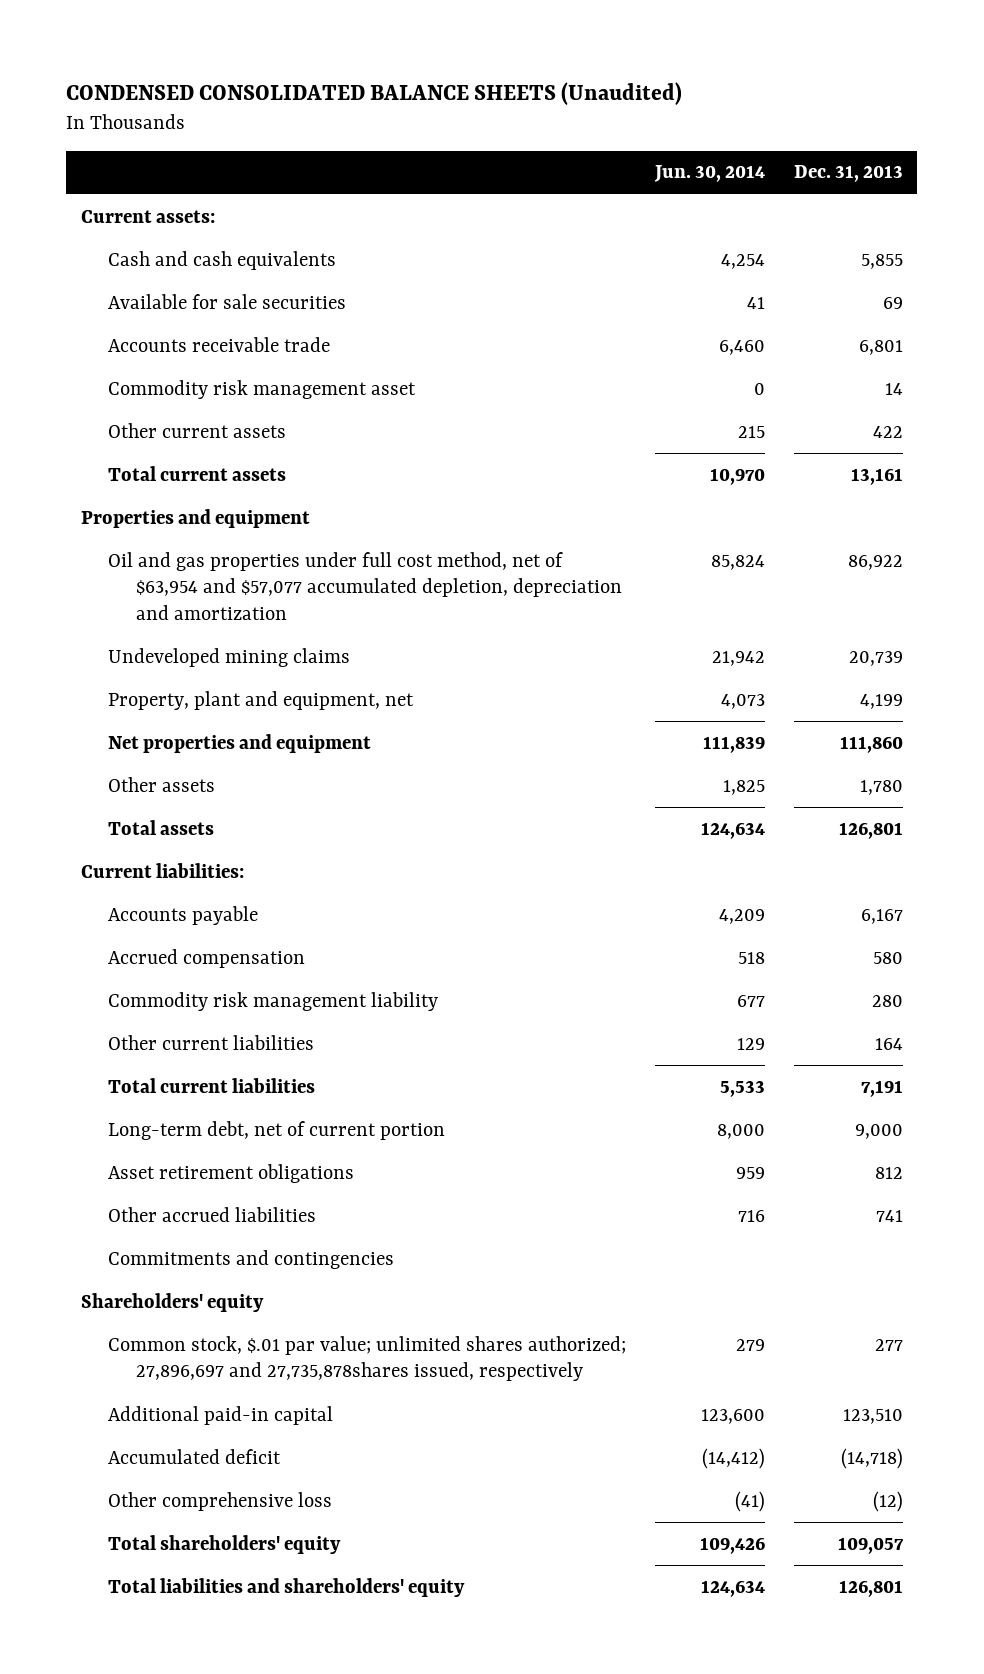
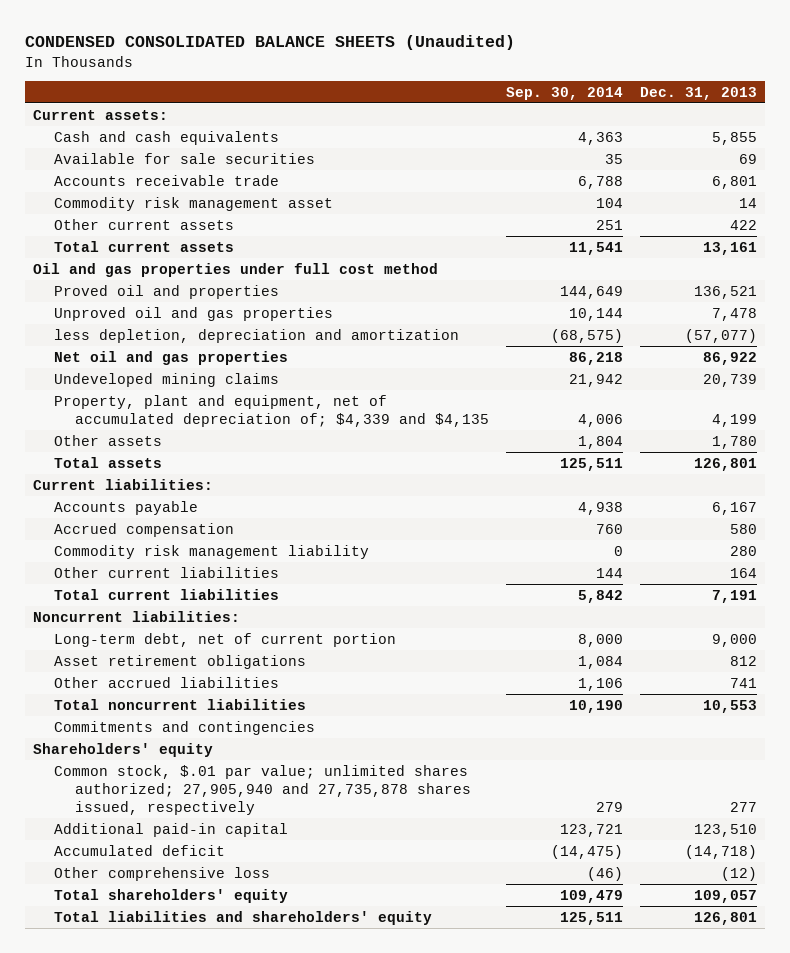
- | Jun. 30, 2014 | Dec. 31, 2013
+ | Sep. 30, 2014 | Dec. 31, 2013
- Properties and equipment
- Oil and gas properties under full cost method, net of $63,954 and $57,077 accumulated depletion, depreciation and amortization | 85,824 | 86,922
+ Oil and gas properties under full cost method
+ Proved oil and properties | 144,649 | 136,521
+ Unproved oil and gas properties | 10,144 | 7,478
+ less depletion, depreciation and amortization | (68,575) | (57,077)
+ Net oil and gas properties | 86,218 | 86,922
- Property, plant and equipment, net | 4,073 | 4,199
- Net properties and equipment | 111,839 | 111,860
+ Property, plant and equipment, net of accumulated depreciation of; $4,339 and $4,135 | 4,006 | 4,199
+ Noncurrent liabilities:
+ Total noncurrent liabilities | 10,190 | 10,553
- Common stock, $.01 par value; unlimited shares authorized; 27,896,697 and 27,735,878shares issued, respectively | 279 | 277
+ Common stock, $.01 par value; unlimited shares authorized; 27,905,940 and 27,735,878 shares issued, respectively | 279 | 277

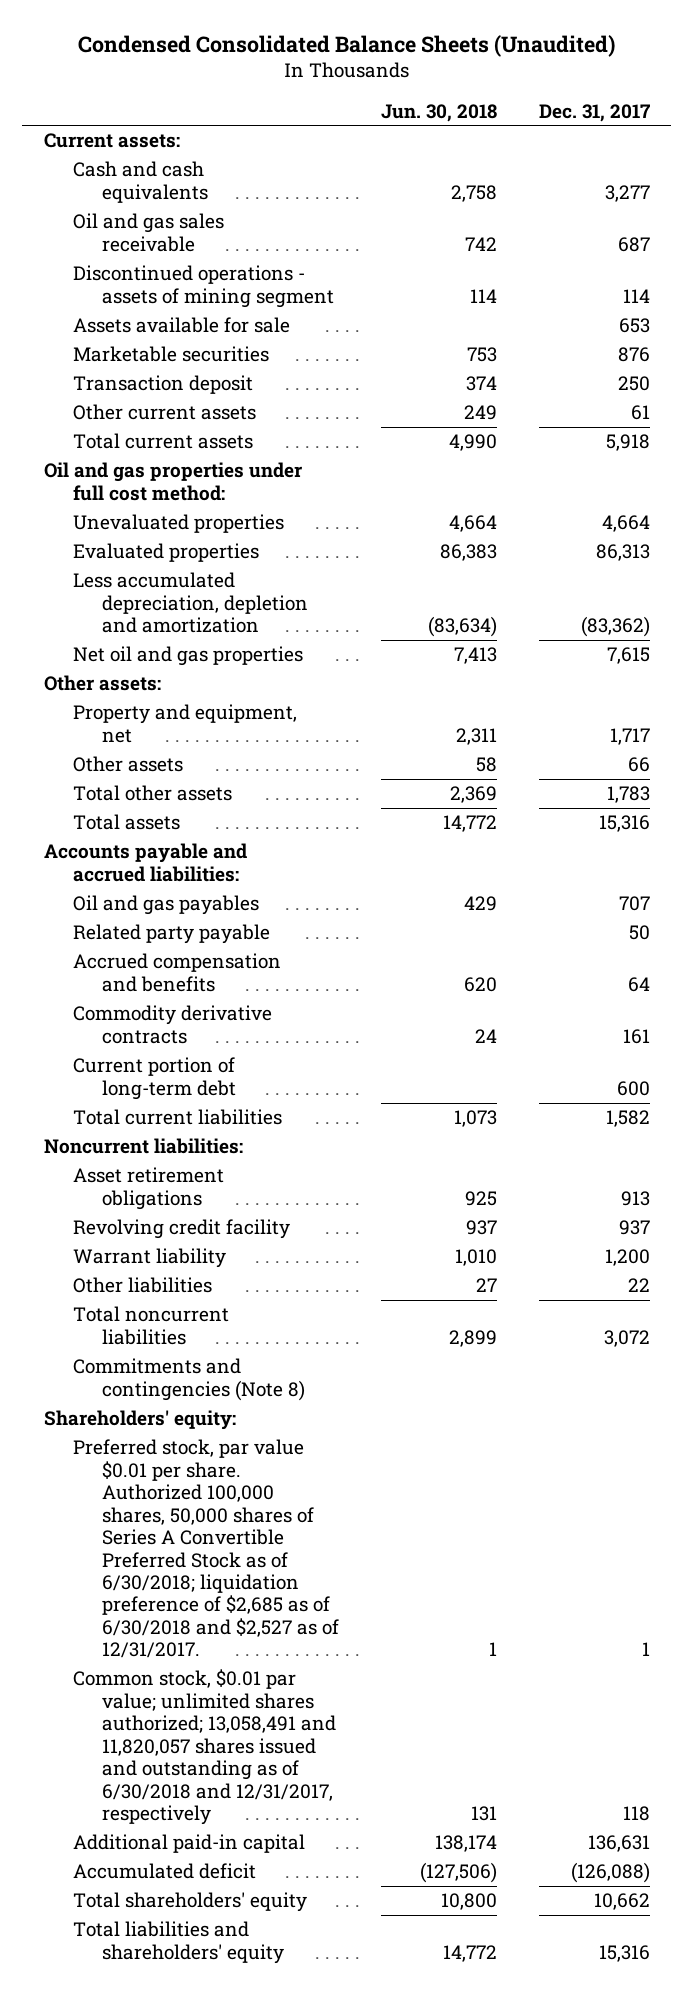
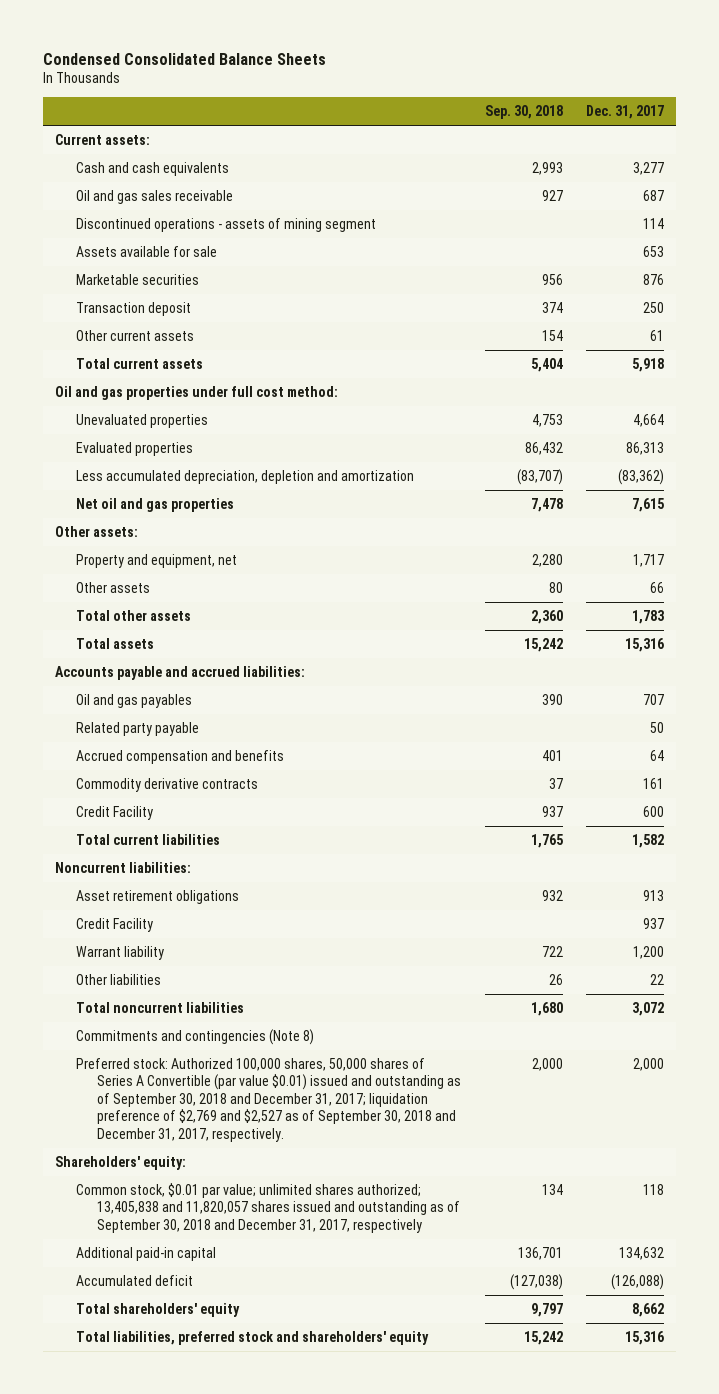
- Condensed Consolidated Balance Sheets (Unaudited)
+ Condensed Consolidated Balance Sheets
- | Jun. 30, 2018 | Dec. 31, 2017
+ | Sep. 30, 2018 | Dec. 31, 2017
- Current portion of long-term debt | | 600
+ Credit Facility | 937 | 600
- Revolving credit facility | 937 | 937
+ Credit Facility | | 937
+ Preferred stock: Authorized 100,000 shares, 50,000 shares of Series A Convertible (par value $0.01) issued and outstanding as of September 30, 2018 and December 31, 2017; liquidation preference of $2,769 and $2,527 as of September 30, 2018 and December 31, 2017, respectively. | 2,000 | 2,000
- Preferred stock, par value $0.01 per share. Authorized 100,000 shares, 50,000 shares of Series A Convertible Preferred Stock as of 6/30/2018; liquidation preference of $2,685 as of 6/30/2018 and $2,527 as of 12/31/2017. | 1 | 1
- Common stock, $0.01 par value; unlimited shares authorized; 13,058,491 and 11,820,057 shares issued and outstanding as of 6/30/2018 and 12/31/2017, respectively | 131 | 118
- Additional paid-in capital | 138,174 | 136,631
+ Common stock, $0.01 par value; unlimited shares authorized; 13,405,838 and 11,820,057 shares issued and outstanding as of September 30, 2018 and December 31, 2017, respectively | 134 | 118
+ Additional paid-in capital | 136,701 | 134,632
- Total shareholders' equity | 10,800 | 10,662
- Total liabilities and shareholders' equity | 14,772 | 15,316
+ Total shareholders' equity | 9,797 | 8,662
+ Total liabilities, preferred stock and shareholders' equity | 15,242 | 15,316

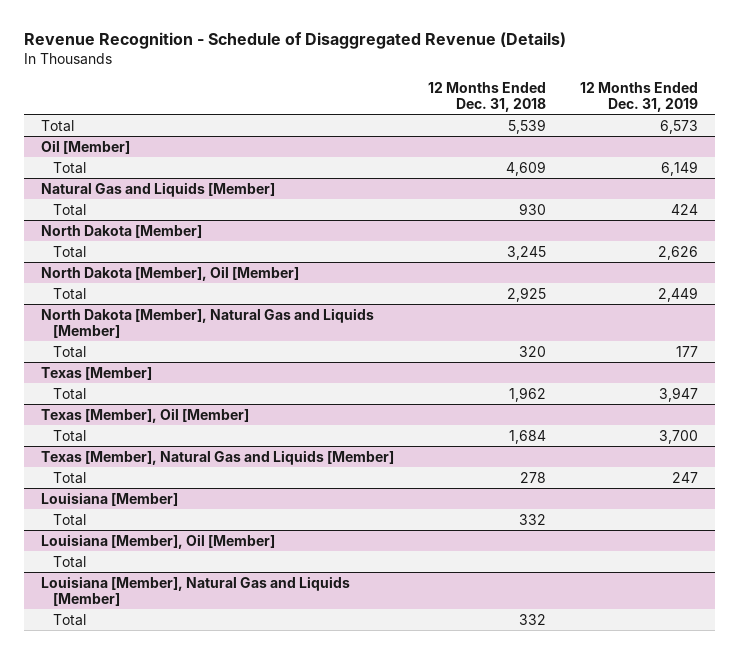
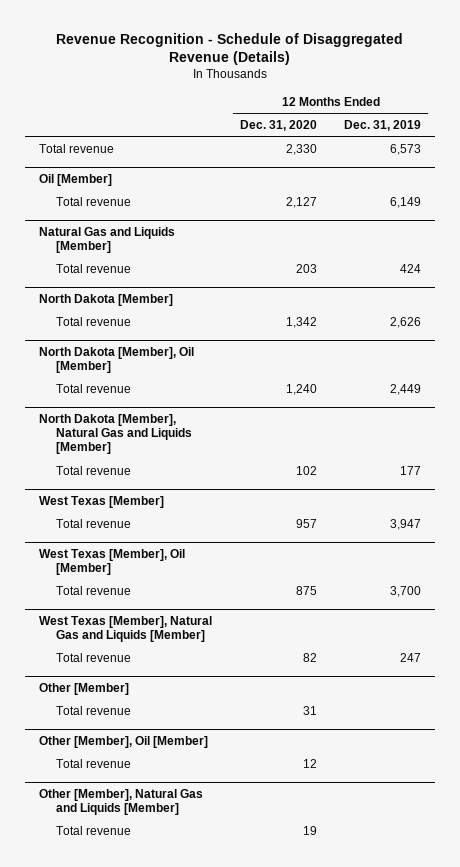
- | 12 Months Ended Dec. 31, 2018 | 12 Months Ended Dec. 31, 2019
+ | 12 Months Ended Dec. 31, 2020 | 12 Months Ended Dec. 31, 2019
- Total | 5,539 | 6,573
+ Total revenue | 2,330 | 6,573
@ Oil [Member]
- Total | 4,609 | 6,149
+ Total revenue | 2,127 | 6,149
@ Natural Gas and Liquids [Member]
- Total | 930 | 424
+ Total revenue | 203 | 424
@ North Dakota [Member]
- Total | 3,245 | 2,626
+ Total revenue | 1,342 | 2,626
@ North Dakota [Member], Oil [Member]
- Total | 2,925 | 2,449
+ Total revenue | 1,240 | 2,449
@ North Dakota [Member], Natural Gas and Liquids [Member]
- Total | 320 | 177
- Texas [Member]
- Total | 1,962 | 3,947
- Texas [Member], Oil [Member]
- Total | 1,684 | 3,700
- Texas [Member], Natural Gas and Liquids [Member]
- Total | 278 | 247
- Louisiana [Member]
- Total | 332 |
- Louisiana [Member], Oil [Member]
- Total
- Louisiana [Member], Natural Gas and Liquids [Member]
- Total | 332 |
@ North Dakota [Member], Natural Gas and Liquids [Member]
+ Total revenue | 102 | 177
+ West Texas [Member]
+ Total revenue | 957 | 3,947
+ West Texas [Member], Oil [Member]
+ Total revenue | 875 | 3,700
+ West Texas [Member], Natural Gas and Liquids [Member]
+ Total revenue | 82 | 247
+ Other [Member]
+ Total revenue | 31 |
+ Other [Member], Oil [Member]
+ Total revenue | 12 |
+ Other [Member], Natural Gas and Liquids [Member]
+ Total revenue | 19 |

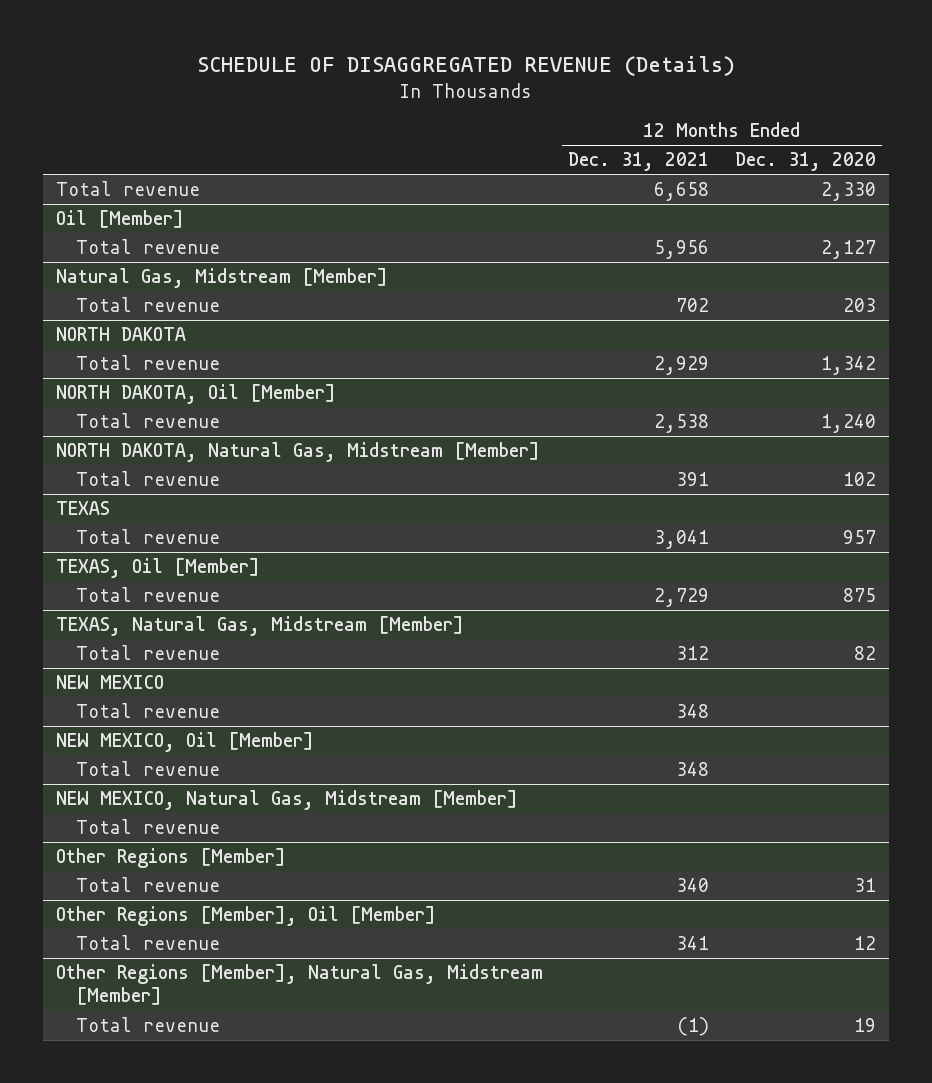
- Revenue Recognition - Schedule of Disaggregated Revenue (Details)
+ SCHEDULE OF DISAGGREGATED REVENUE (Details)
- | 12 Months Ended Dec. 31, 2020 | 12 Months Ended Dec. 31, 2019
+ | 12 Months Ended Dec. 31, 2021 | 12 Months Ended Dec. 31, 2020
- Natural Gas and Liquids [Member]
+ Natural Gas, Midstream [Member]
- North Dakota [Member]
+ NORTH DAKOTA
- North Dakota [Member], Oil [Member]
+ NORTH DAKOTA, Oil [Member]
- North Dakota [Member], Natural Gas and Liquids [Member]
+ NORTH DAKOTA, Natural Gas, Midstream [Member]
- West Texas [Member]
+ TEXAS
- West Texas [Member], Oil [Member]
+ TEXAS, Oil [Member]
- West Texas [Member], Natural Gas and Liquids [Member]
+ TEXAS, Natural Gas, Midstream [Member]
- Other [Member]
+ NEW MEXICO
+ Total revenue | 348 |
+ NEW MEXICO, Oil [Member]
+ Total revenue | 348 |
+ NEW MEXICO, Natural Gas, Midstream [Member]
+ Total revenue
+ Other Regions [Member]
- Other [Member], Oil [Member]
+ Other Regions [Member], Oil [Member]
- Other [Member], Natural Gas and Liquids [Member]
+ Other Regions [Member], Natural Gas, Midstream [Member]

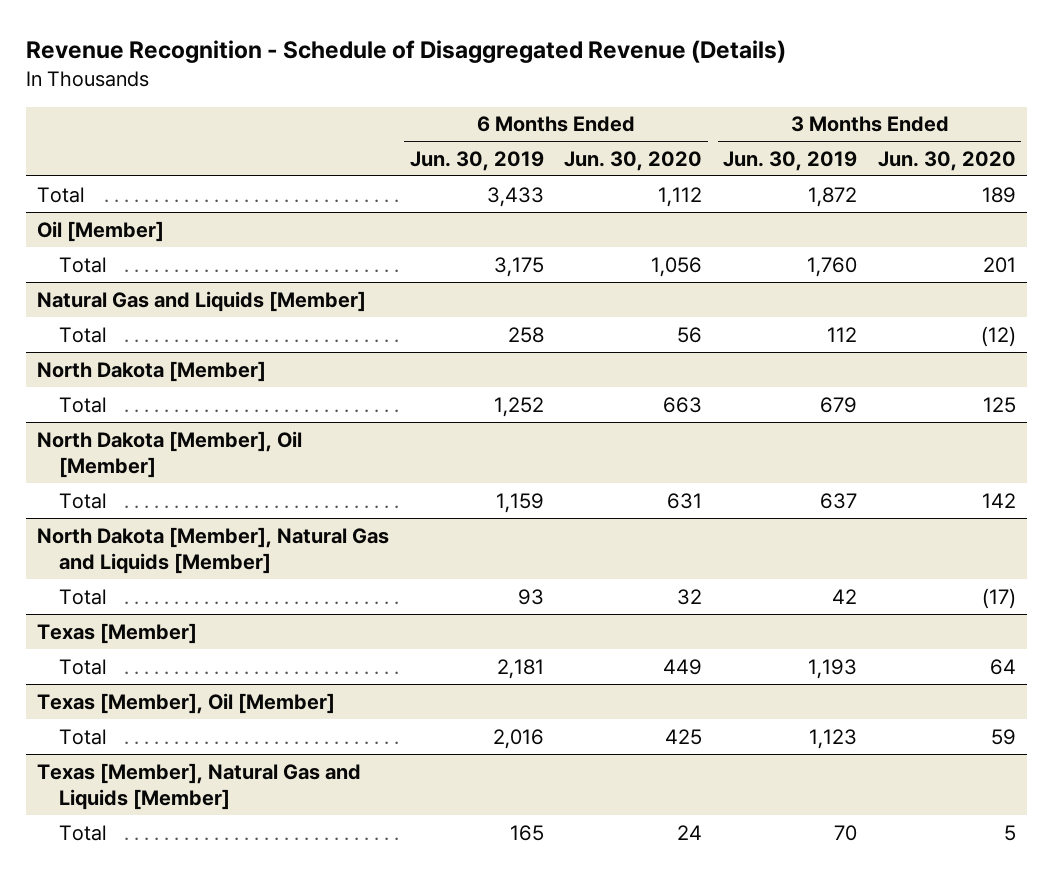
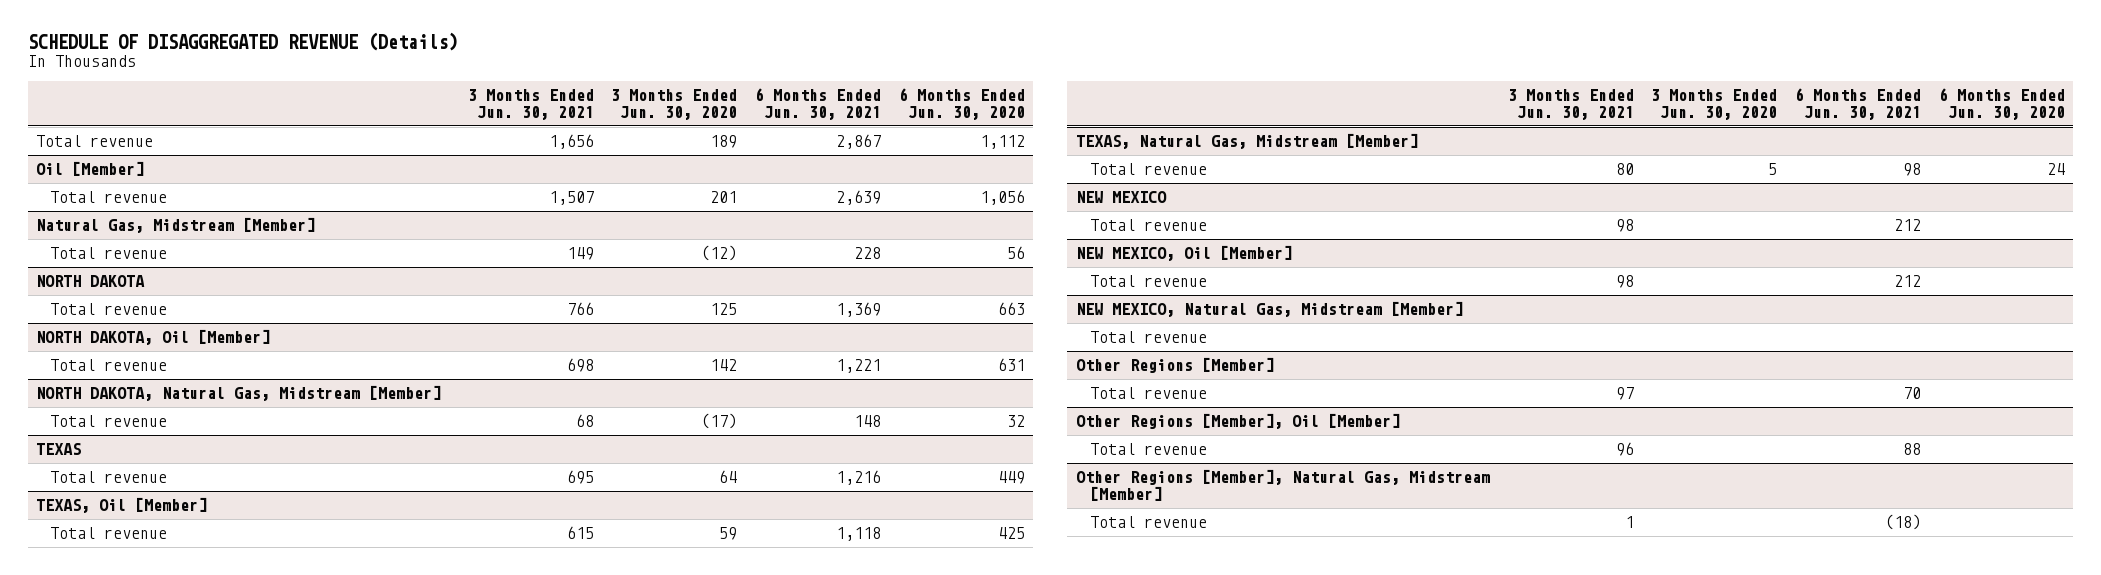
- Revenue Recognition - Schedule of Disaggregated Revenue (Details)
+ SCHEDULE OF DISAGGREGATED REVENUE (Details)
- | 6 Months Ended Jun. 30, 2019 | 6 Months Ended Jun. 30, 2020 | 3 Months Ended Jun. 30, 2019 | 3 Months Ended Jun. 30, 2020
+ | 3 Months Ended Jun. 30, 2021 | 3 Months Ended Jun. 30, 2020 | 6 Months Ended Jun. 30, 2021 | 6 Months Ended Jun. 30, 2020
- Total | 3,433 | 1,112 | 1,872 | 189
+ Total revenue | 1,656 | 189 | 2,867 | 1,112
@ Oil [Member]
- Total | 3,175 | 1,056 | 1,760 | 201
- Natural Gas and Liquids [Member]
- Total | 258 | 56 | 112 | (12)
- North Dakota [Member]
- Total | 1,252 | 663 | 679 | 125
- North Dakota [Member], Oil [Member]
- Total | 1,159 | 631 | 637 | 142
- North Dakota [Member], Natural Gas and Liquids [Member]
- Total | 93 | 32 | 42 | (17)
- Texas [Member]
- Total | 2,181 | 449 | 1,193 | 64
- Texas [Member], Oil [Member]
- Total | 2,016 | 425 | 1,123 | 59
- Texas [Member], Natural Gas and Liquids [Member]
- Total | 165 | 24 | 70 | 5
@ Oil [Member]
+ Total revenue | 1,507 | 201 | 2,639 | 1,056
+ Natural Gas, Midstream [Member]
+ Total revenue | 149 | (12) | 228 | 56
+ NORTH DAKOTA
+ Total revenue | 766 | 125 | 1,369 | 663
+ NORTH DAKOTA, Oil [Member]
+ Total revenue | 698 | 142 | 1,221 | 631
+ NORTH DAKOTA, Natural Gas, Midstream [Member]
+ Total revenue | 68 | (17) | 148 | 32
+ TEXAS
+ Total revenue | 695 | 64 | 1,216 | 449
+ TEXAS, Oil [Member]
+ Total revenue | 615 | 59 | 1,118 | 425
+ TEXAS, Natural Gas, Midstream [Member]
+ Total revenue | 80 | 5 | 98 | 24
+ NEW MEXICO
+ Total revenue | 98 | | 212 |
+ NEW MEXICO, Oil [Member]
+ Total revenue | 98 | | 212 |
+ NEW MEXICO, Natural Gas, Midstream [Member]
+ Total revenue
+ Other Regions [Member]
+ Total revenue | 97 | | 70 |
+ Other Regions [Member], Oil [Member]
+ Total revenue | 96 | | 88 |
+ Other Regions [Member], Natural Gas, Midstream [Member]
+ Total revenue | 1 | | (18) |

